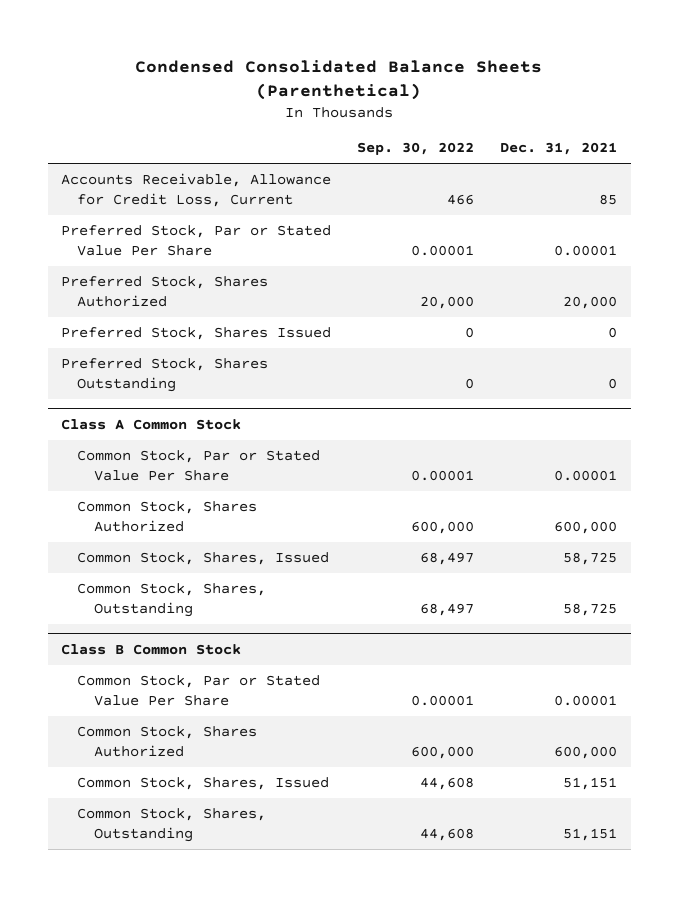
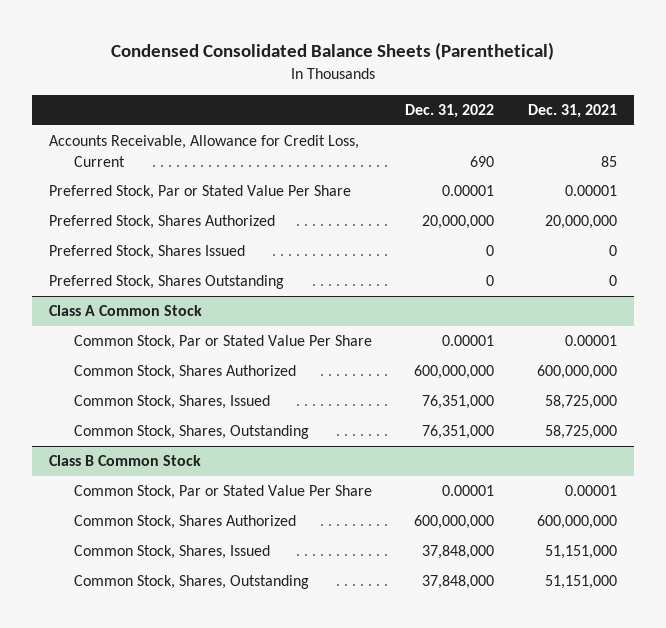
- | Sep. 30, 2022 | Dec. 31, 2021
+ | Dec. 31, 2022 | Dec. 31, 2021
- Preferred Stock, Shares Authorized | 20,000 | 20,000
+ Preferred Stock, Shares Authorized | 20,000,000 | 20,000,000
@ Class A Common Stock
- Common Stock, Shares Authorized | 600,000 | 600,000
- Common Stock, Shares, Issued | 68,497 | 58,725
- Common Stock, Shares, Outstanding | 68,497 | 58,725
+ Common Stock, Shares Authorized | 600,000,000 | 600,000,000
+ Common Stock, Shares, Issued | 76,351,000 | 58,725,000
+ Common Stock, Shares, Outstanding | 76,351,000 | 58,725,000
@ Class B Common Stock
- Common Stock, Shares Authorized | 600,000 | 600,000
- Common Stock, Shares, Issued | 44,608 | 51,151
- Common Stock, Shares, Outstanding | 44,608 | 51,151
+ Common Stock, Shares Authorized | 600,000,000 | 600,000,000
+ Common Stock, Shares, Issued | 37,848,000 | 51,151,000
+ Common Stock, Shares, Outstanding | 37,848,000 | 51,151,000

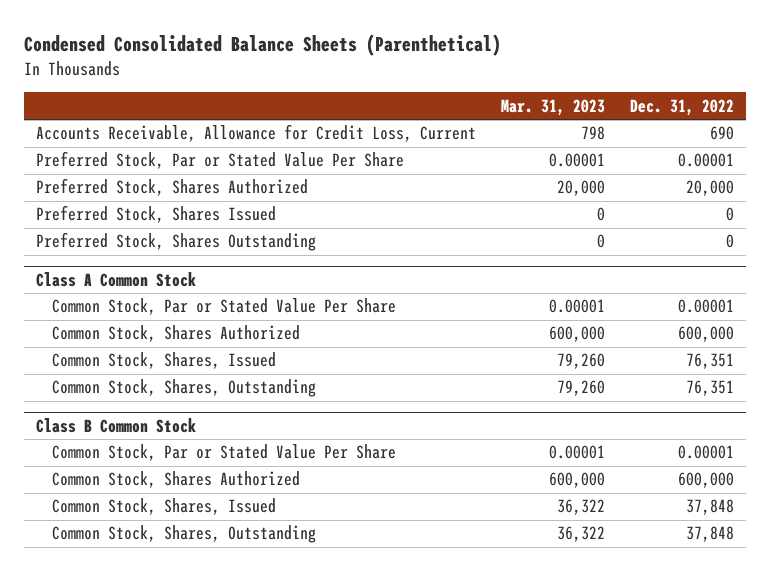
- | Dec. 31, 2022 | Dec. 31, 2021
+ | Mar. 31, 2023 | Dec. 31, 2022
- Preferred Stock, Shares Authorized | 20,000,000 | 20,000,000
+ Preferred Stock, Shares Authorized | 20,000 | 20,000
@ Class A Common Stock
- Common Stock, Shares Authorized | 600,000,000 | 600,000,000
- Common Stock, Shares, Issued | 76,351,000 | 58,725,000
- Common Stock, Shares, Outstanding | 76,351,000 | 58,725,000
+ Common Stock, Shares Authorized | 600,000 | 600,000
+ Common Stock, Shares, Issued | 79,260 | 76,351
+ Common Stock, Shares, Outstanding | 79,260 | 76,351
@ Class B Common Stock
- Common Stock, Shares Authorized | 600,000,000 | 600,000,000
- Common Stock, Shares, Issued | 37,848,000 | 51,151,000
- Common Stock, Shares, Outstanding | 37,848,000 | 51,151,000
+ Common Stock, Shares Authorized | 600,000 | 600,000
+ Common Stock, Shares, Issued | 36,322 | 37,848
+ Common Stock, Shares, Outstanding | 36,322 | 37,848

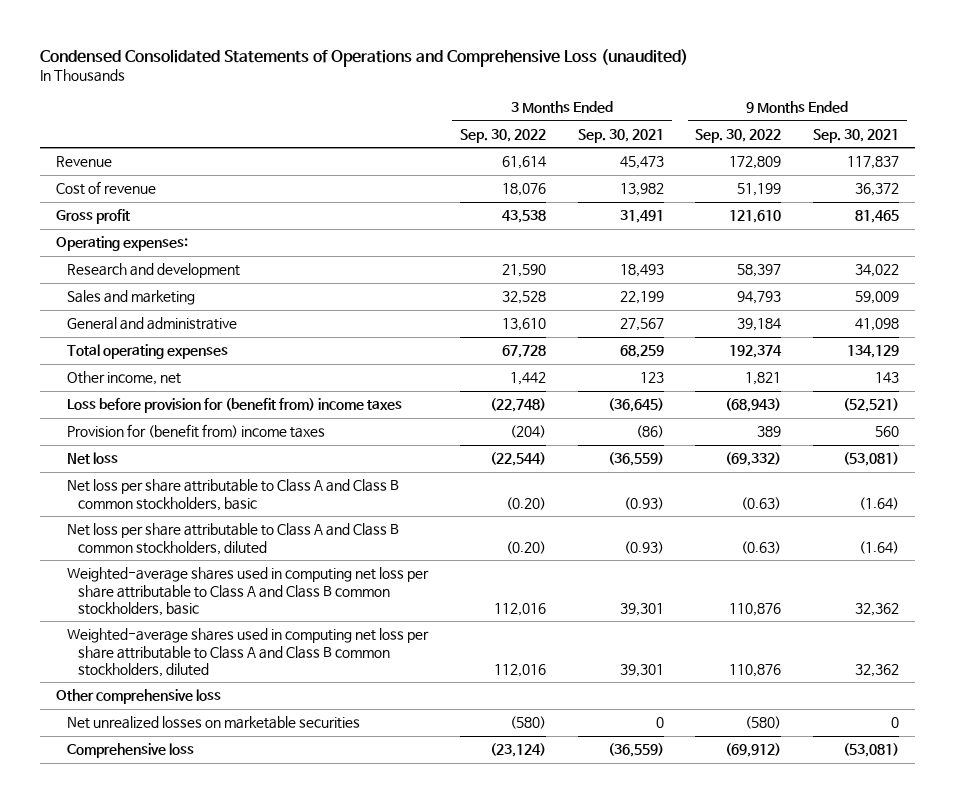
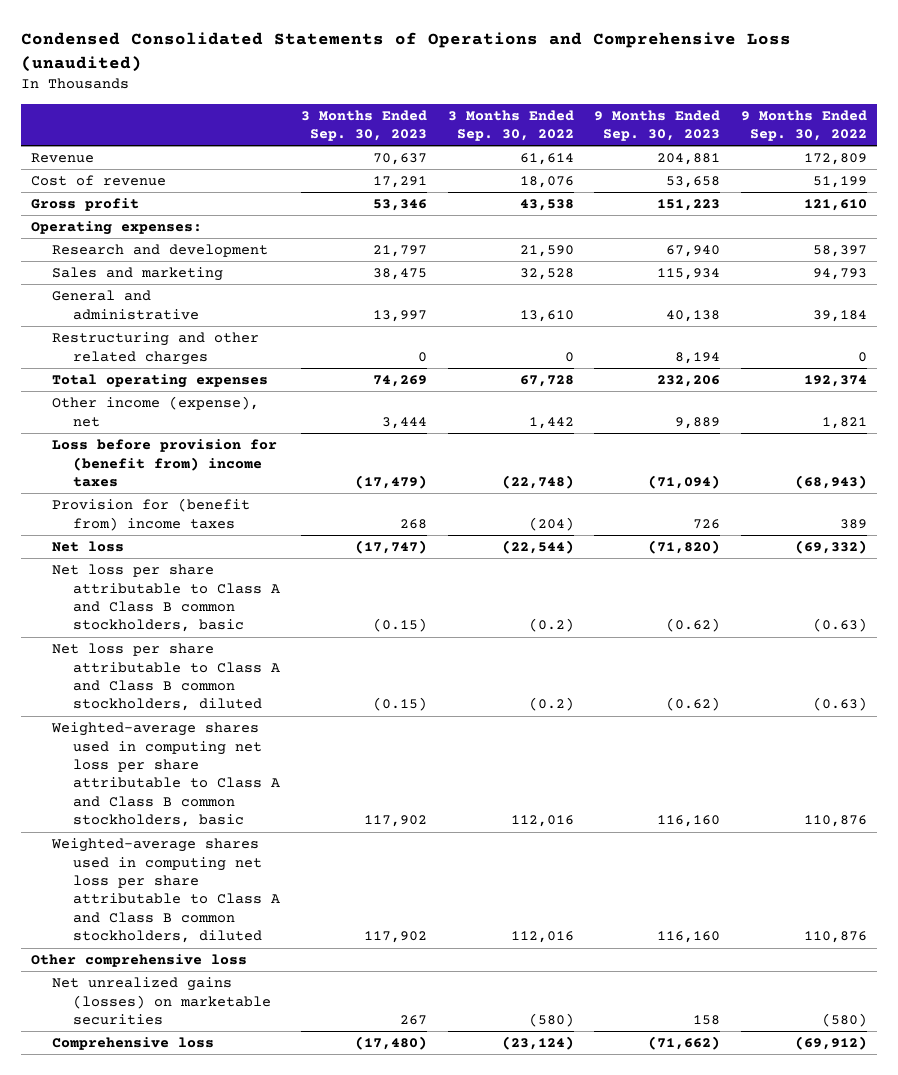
- | 3 Months Ended Sep. 30, 2022 | 3 Months Ended Sep. 30, 2021 | 9 Months Ended Sep. 30, 2022 | 9 Months Ended Sep. 30, 2021
+ | 3 Months Ended Sep. 30, 2023 | 3 Months Ended Sep. 30, 2022 | 9 Months Ended Sep. 30, 2023 | 9 Months Ended Sep. 30, 2022
+ Restructuring and other related charges | 0 | 0 | 8,194 | 0
- Other income, net | 1,442 | 123 | 1,821 | 143
+ Other income (expense), net | 3,444 | 1,442 | 9,889 | 1,821
- Net loss per share attributable to Class A and Class B common stockholders, basic | (0.20) | (0.93) | (0.63) | (1.64)
- Net loss per share attributable to Class A and Class B common stockholders, diluted | (0.20) | (0.93) | (0.63) | (1.64)
+ Net loss per share attributable to Class A and Class B common stockholders, basic | (0.15) | (0.2) | (0.62) | (0.63)
+ Net loss per share attributable to Class A and Class B common stockholders, diluted | (0.15) | (0.2) | (0.62) | (0.63)
- Net unrealized losses on marketable securities | (580) | 0 | (580) | 0
+ Net unrealized gains (losses) on marketable securities | 267 | (580) | 158 | (580)

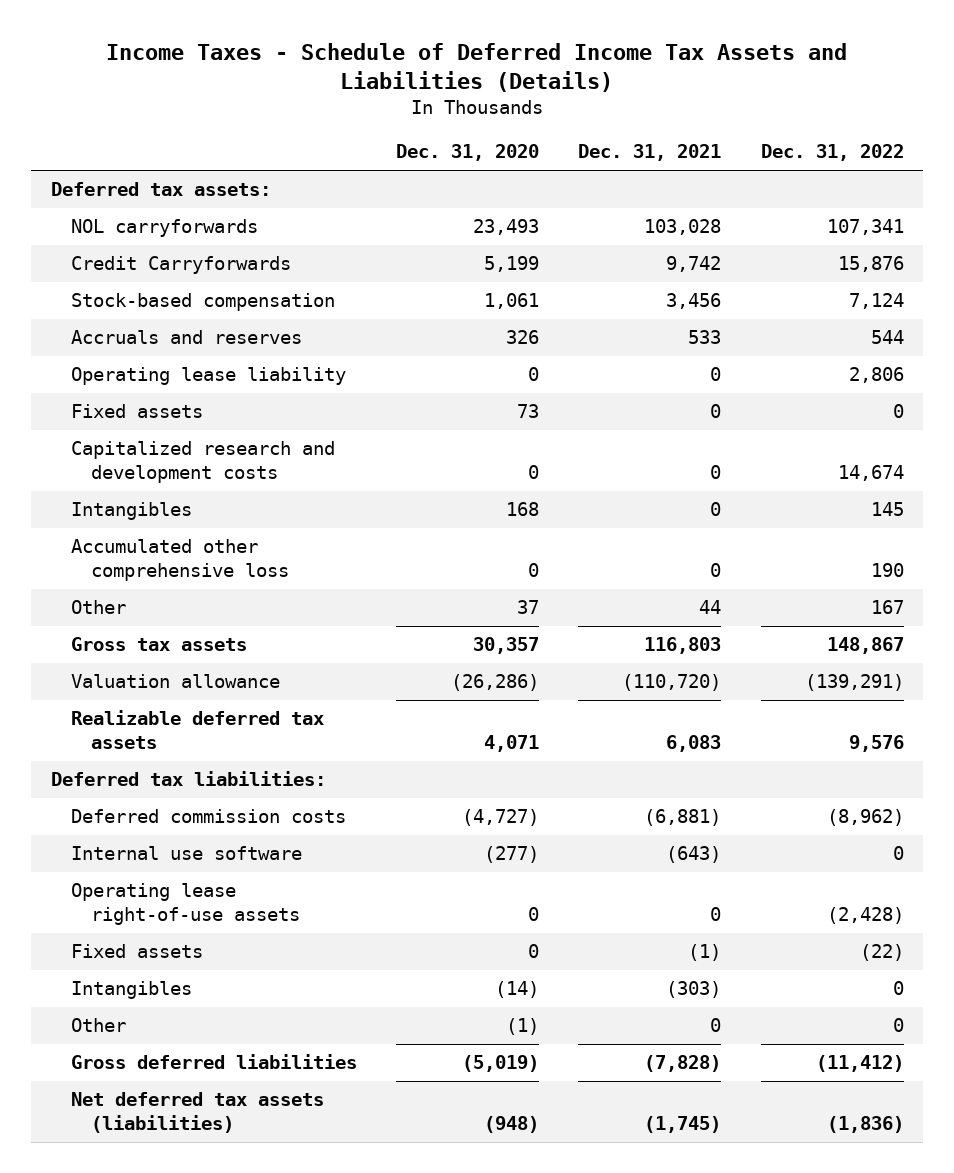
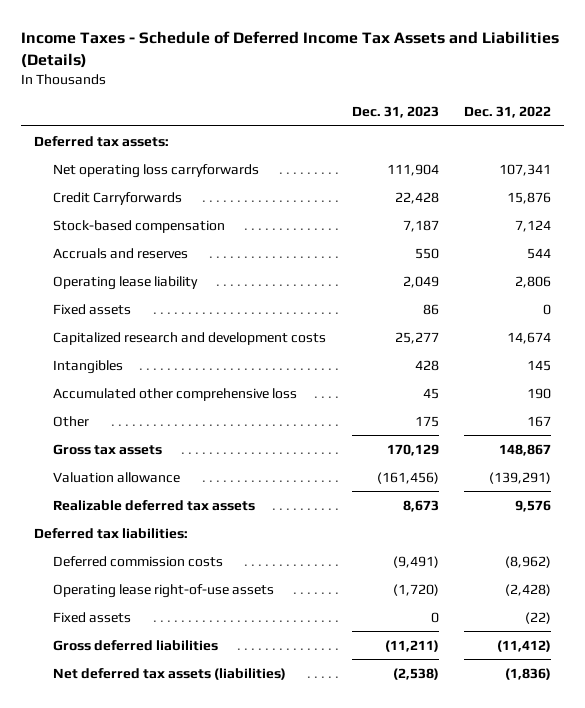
- | Dec. 31, 2020 | Dec. 31, 2021 | Dec. 31, 2022
+ | Dec. 31, 2023 | Dec. 31, 2022
- NOL carryforwards | 23,493 | 103,028 | 107,341
+ Net operating loss carryforwards | 111,904 | 107,341
- Internal use software | (277) | (643) | 0
- Intangibles | (14) | (303) | 0
- Other | (1) | 0 | 0

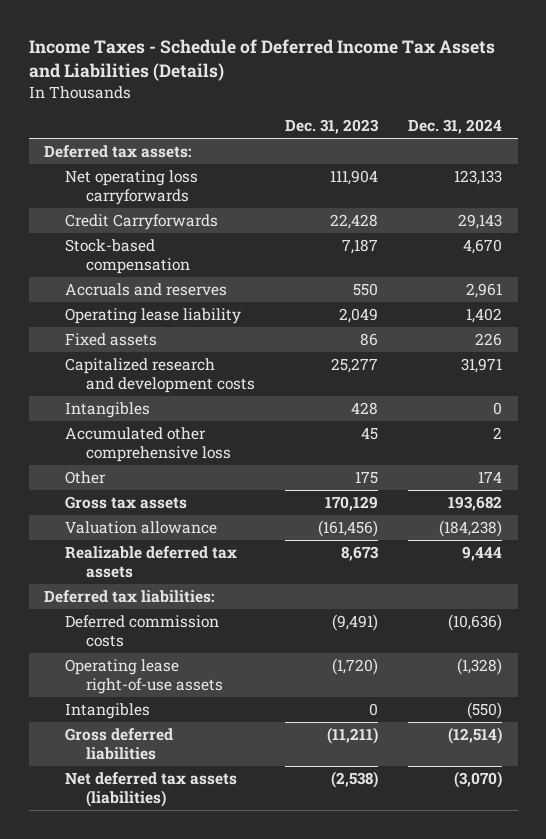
- | Dec. 31, 2023 | Dec. 31, 2022
+ | Dec. 31, 2023 | Dec. 31, 2024
- Fixed assets | 0 | (22)
+ Intangibles | 0 | (550)

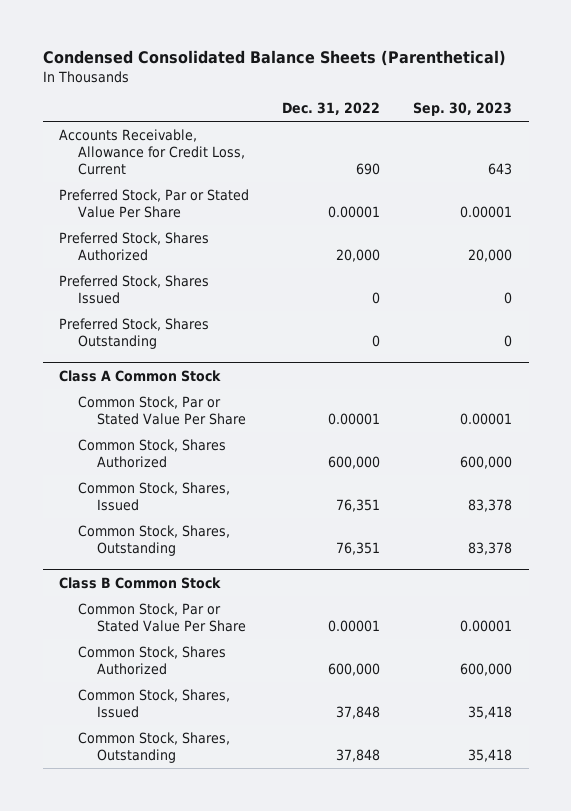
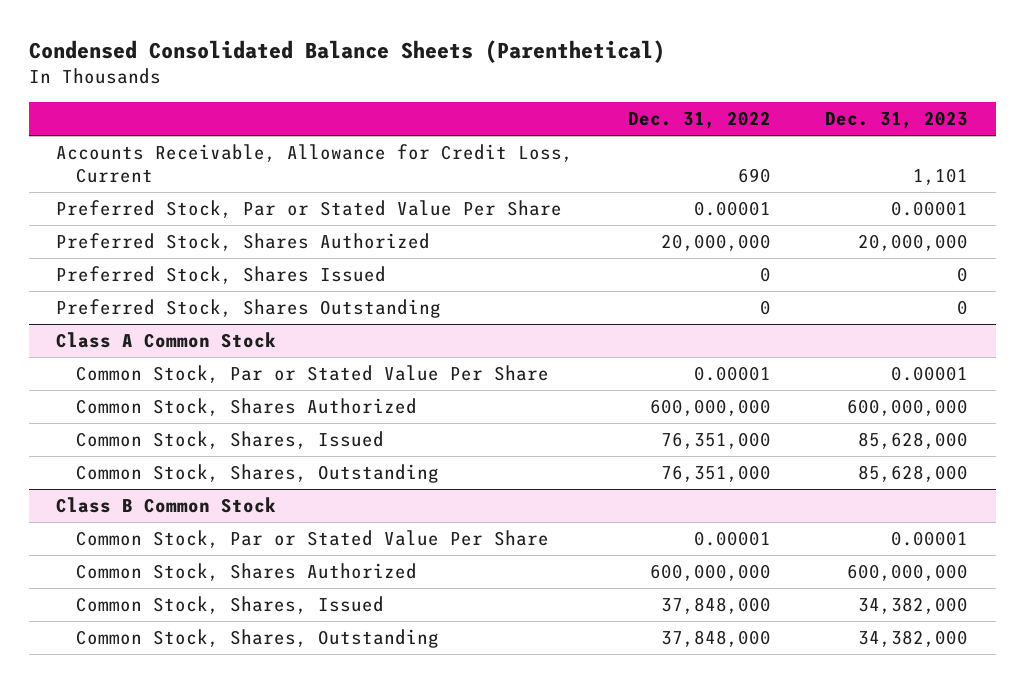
- | Dec. 31, 2022 | Sep. 30, 2023
+ | Dec. 31, 2022 | Dec. 31, 2023
- Preferred Stock, Shares Authorized | 20,000 | 20,000
+ Preferred Stock, Shares Authorized | 20,000,000 | 20,000,000
@ Class A Common Stock
- Common Stock, Shares Authorized | 600,000 | 600,000
- Common Stock, Shares, Issued | 76,351 | 83,378
- Common Stock, Shares, Outstanding | 76,351 | 83,378
+ Common Stock, Shares Authorized | 600,000,000 | 600,000,000
+ Common Stock, Shares, Issued | 76,351,000 | 85,628,000
+ Common Stock, Shares, Outstanding | 76,351,000 | 85,628,000
@ Class B Common Stock
- Common Stock, Shares Authorized | 600,000 | 600,000
- Common Stock, Shares, Issued | 37,848 | 35,418
- Common Stock, Shares, Outstanding | 37,848 | 35,418
+ Common Stock, Shares Authorized | 600,000,000 | 600,000,000
+ Common Stock, Shares, Issued | 37,848,000 | 34,382,000
+ Common Stock, Shares, Outstanding | 37,848,000 | 34,382,000

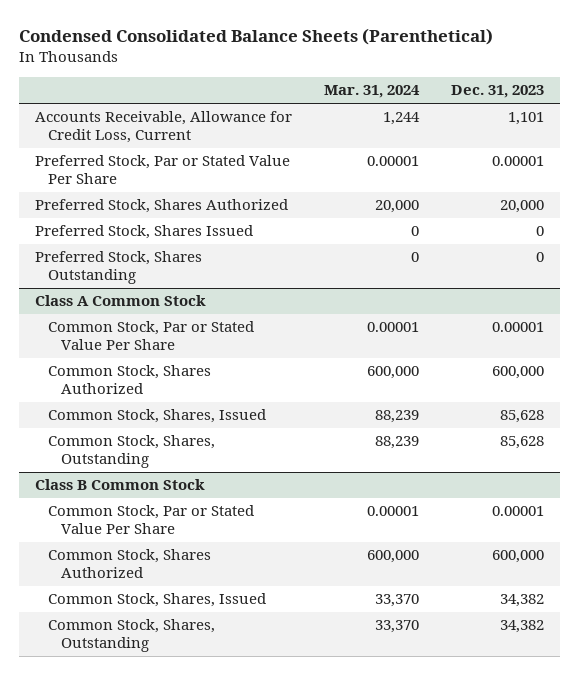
- | Dec. 31, 2022 | Dec. 31, 2023
+ | Mar. 31, 2024 | Dec. 31, 2023
- Preferred Stock, Shares Authorized | 20,000,000 | 20,000,000
+ Preferred Stock, Shares Authorized | 20,000 | 20,000
@ Class A Common Stock
- Common Stock, Shares Authorized | 600,000,000 | 600,000,000
- Common Stock, Shares, Issued | 76,351,000 | 85,628,000
- Common Stock, Shares, Outstanding | 76,351,000 | 85,628,000
+ Common Stock, Shares Authorized | 600,000 | 600,000
+ Common Stock, Shares, Issued | 88,239 | 85,628
+ Common Stock, Shares, Outstanding | 88,239 | 85,628
@ Class B Common Stock
- Common Stock, Shares Authorized | 600,000,000 | 600,000,000
- Common Stock, Shares, Issued | 37,848,000 | 34,382,000
- Common Stock, Shares, Outstanding | 37,848,000 | 34,382,000
+ Common Stock, Shares Authorized | 600,000 | 600,000
+ Common Stock, Shares, Issued | 33,370 | 34,382
+ Common Stock, Shares, Outstanding | 33,370 | 34,382

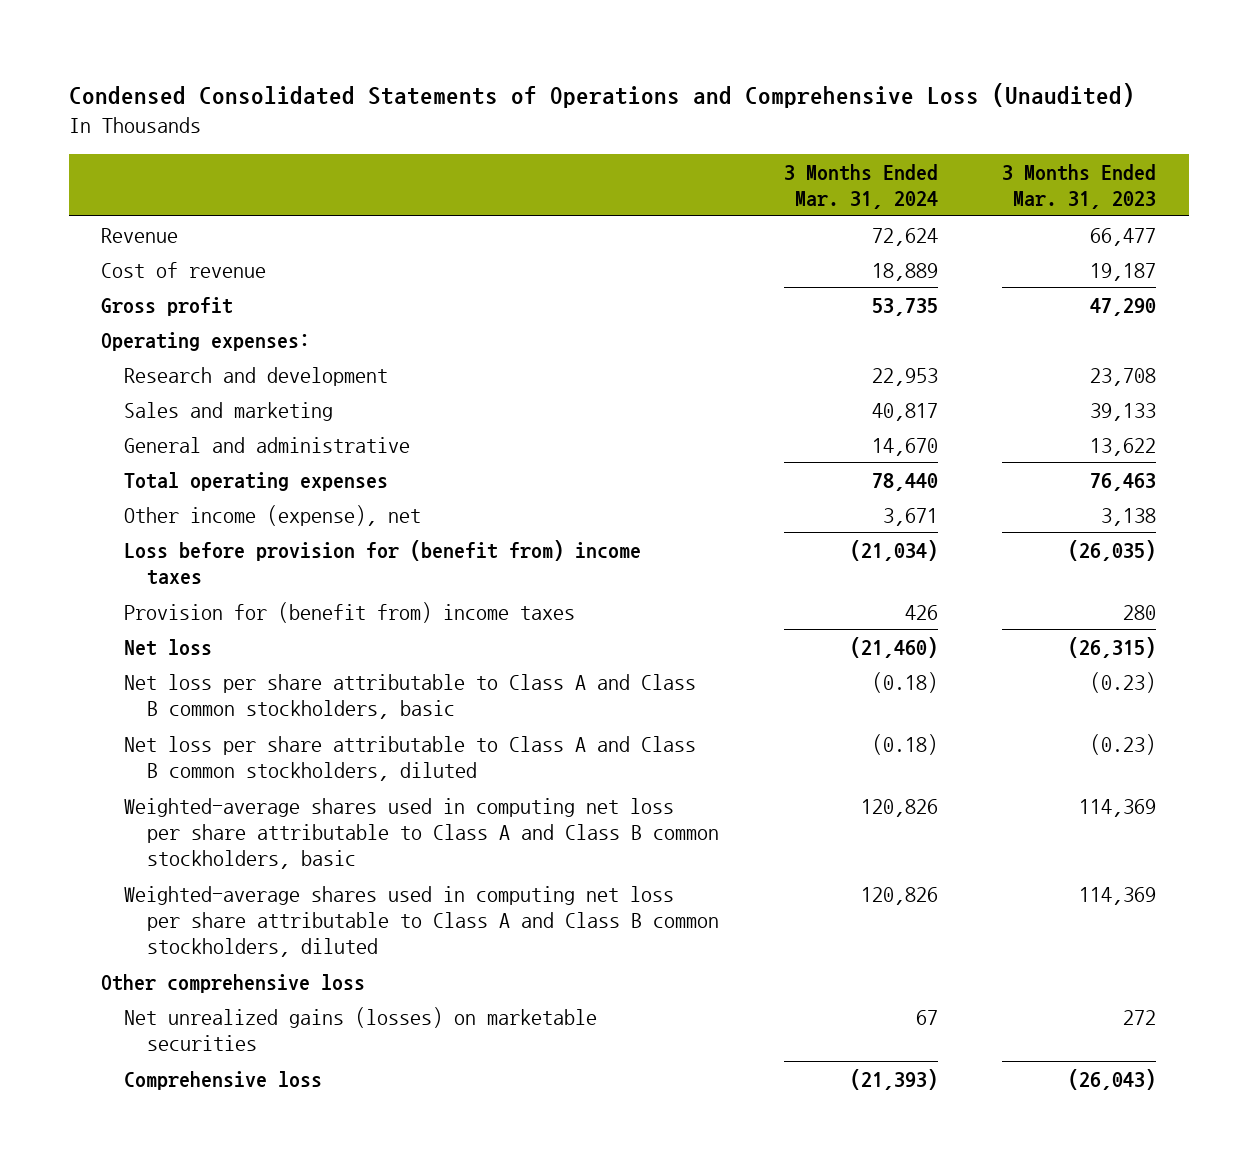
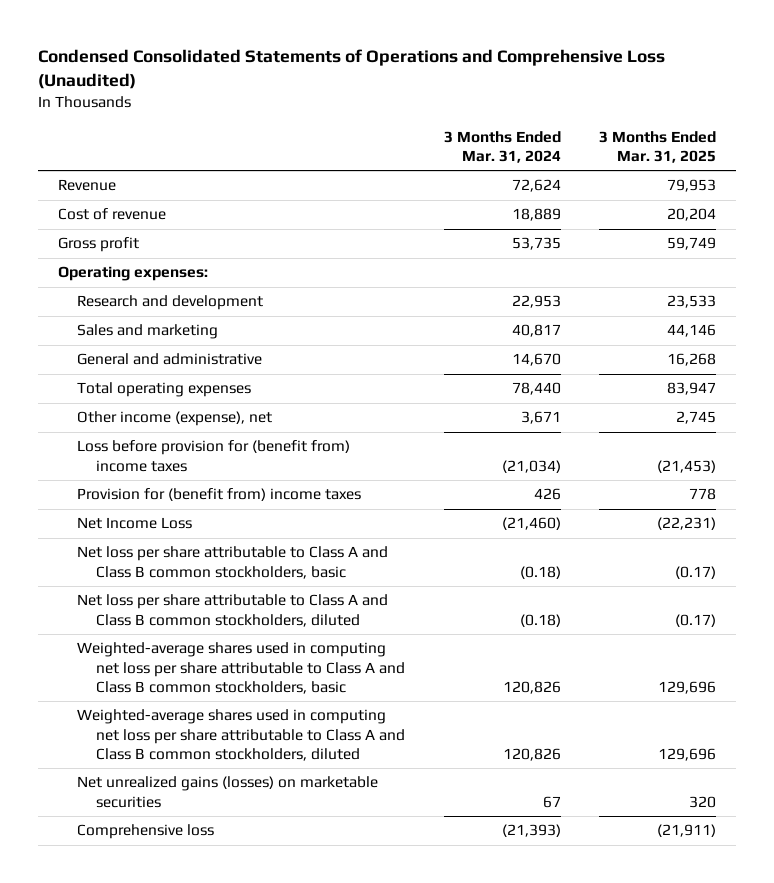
- | 3 Months Ended Mar. 31, 2024 | 3 Months Ended Mar. 31, 2023
+ | 3 Months Ended Mar. 31, 2024 | 3 Months Ended Mar. 31, 2025
- Net loss | (21,460) | (26,315)
+ Net Income Loss | (21,460) | (22,231)
- Other comprehensive loss

